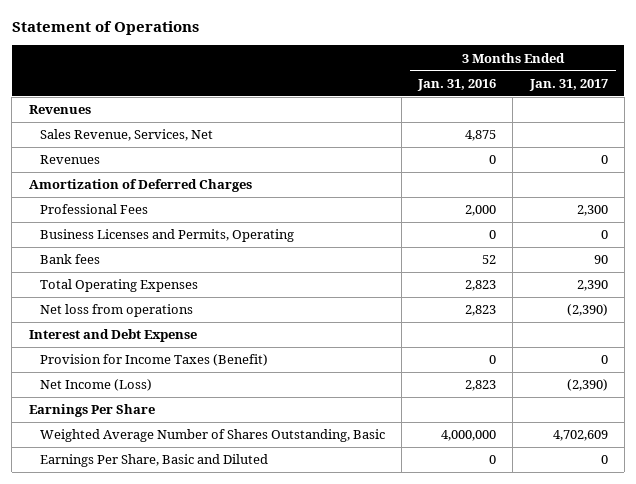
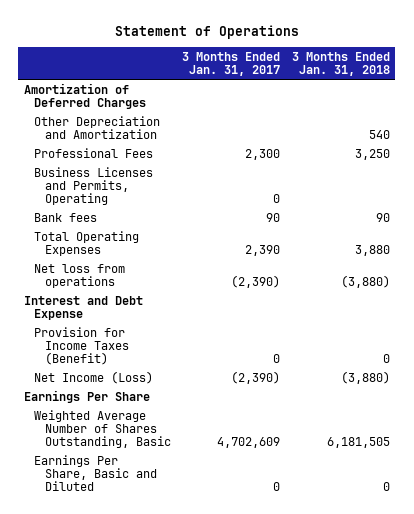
- | 3 Months Ended Jan. 31, 2016 | 3 Months Ended Jan. 31, 2017
+ | 3 Months Ended Jan. 31, 2017 | 3 Months Ended Jan. 31, 2018
- Revenues
- Sales Revenue, Services, Net | 4,875 |
- Revenues | 0 | 0
+ Other Depreciation and Amortization | | 540

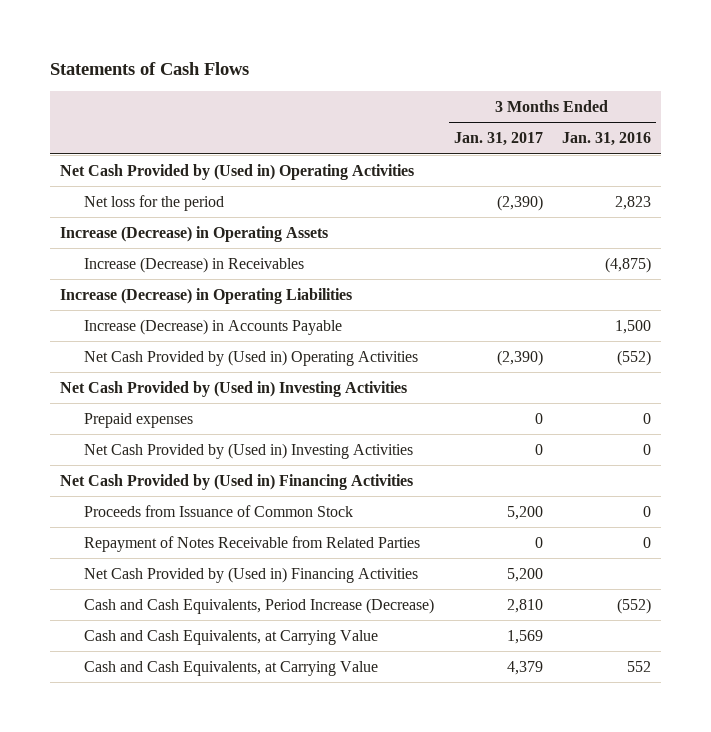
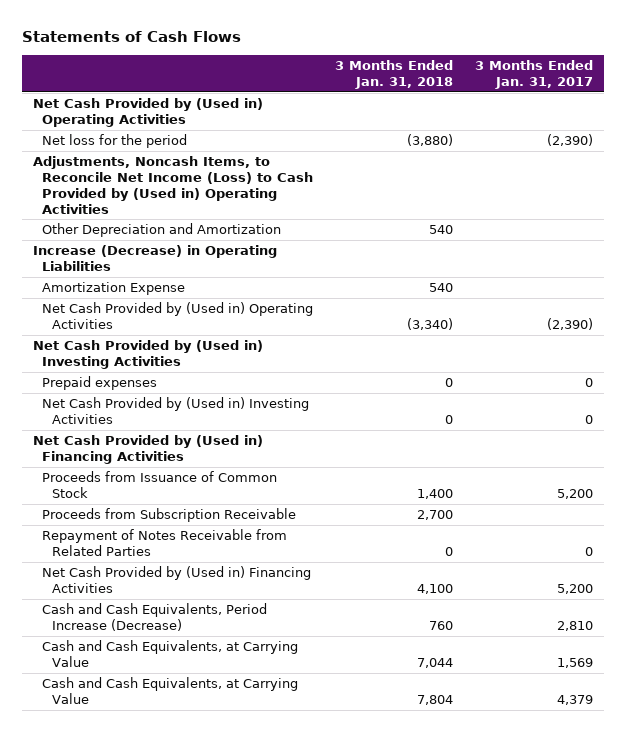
- | 3 Months Ended Jan. 31, 2017 | 3 Months Ended Jan. 31, 2016
+ | 3 Months Ended Jan. 31, 2018 | 3 Months Ended Jan. 31, 2017
- Increase (Decrease) in Operating Assets
- Increase (Decrease) in Receivables | | (4,875)
+ Adjustments, Noncash Items, to Reconcile Net Income (Loss) to Cash Provided by (Used in) Operating Activities
+ Other Depreciation and Amortization | 540 |
- Increase (Decrease) in Accounts Payable | | 1,500
+ Amortization Expense | 540 |
+ Proceeds from Subscription Receivable | 2,700 |

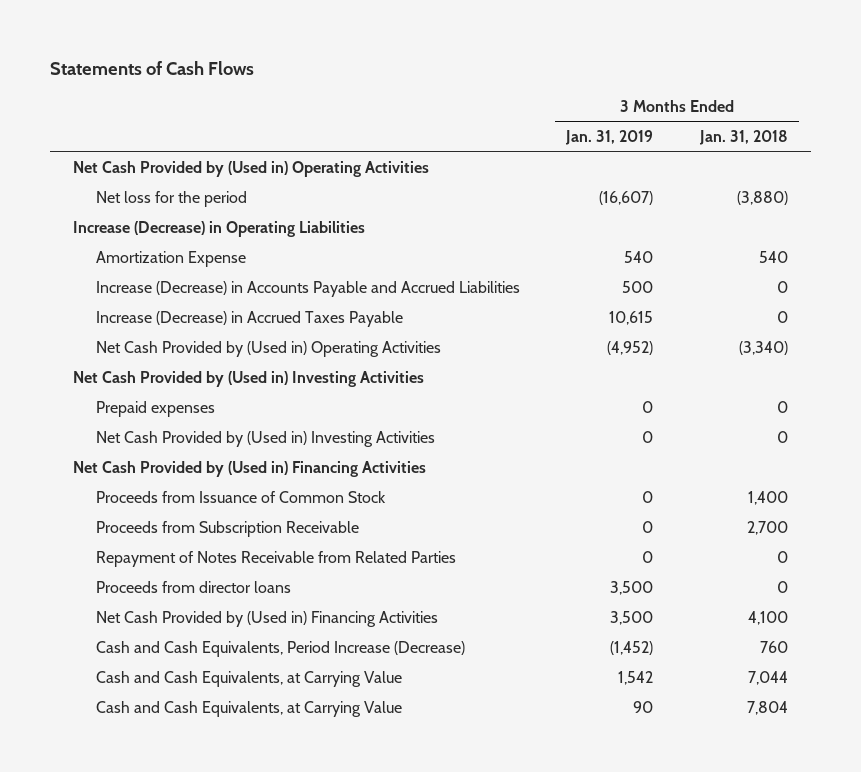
- | 3 Months Ended Jan. 31, 2018 | 3 Months Ended Jan. 31, 2017
+ | 3 Months Ended Jan. 31, 2019 | 3 Months Ended Jan. 31, 2018
- Adjustments, Noncash Items, to Reconcile Net Income (Loss) to Cash Provided by (Used in) Operating Activities
- Other Depreciation and Amortization | 540 |
+ Increase (Decrease) in Accounts Payable and Accrued Liabilities | 500 | 0
+ Increase (Decrease) in Accrued Taxes Payable | 10,615 | 0
+ Proceeds from director loans | 3,500 | 0

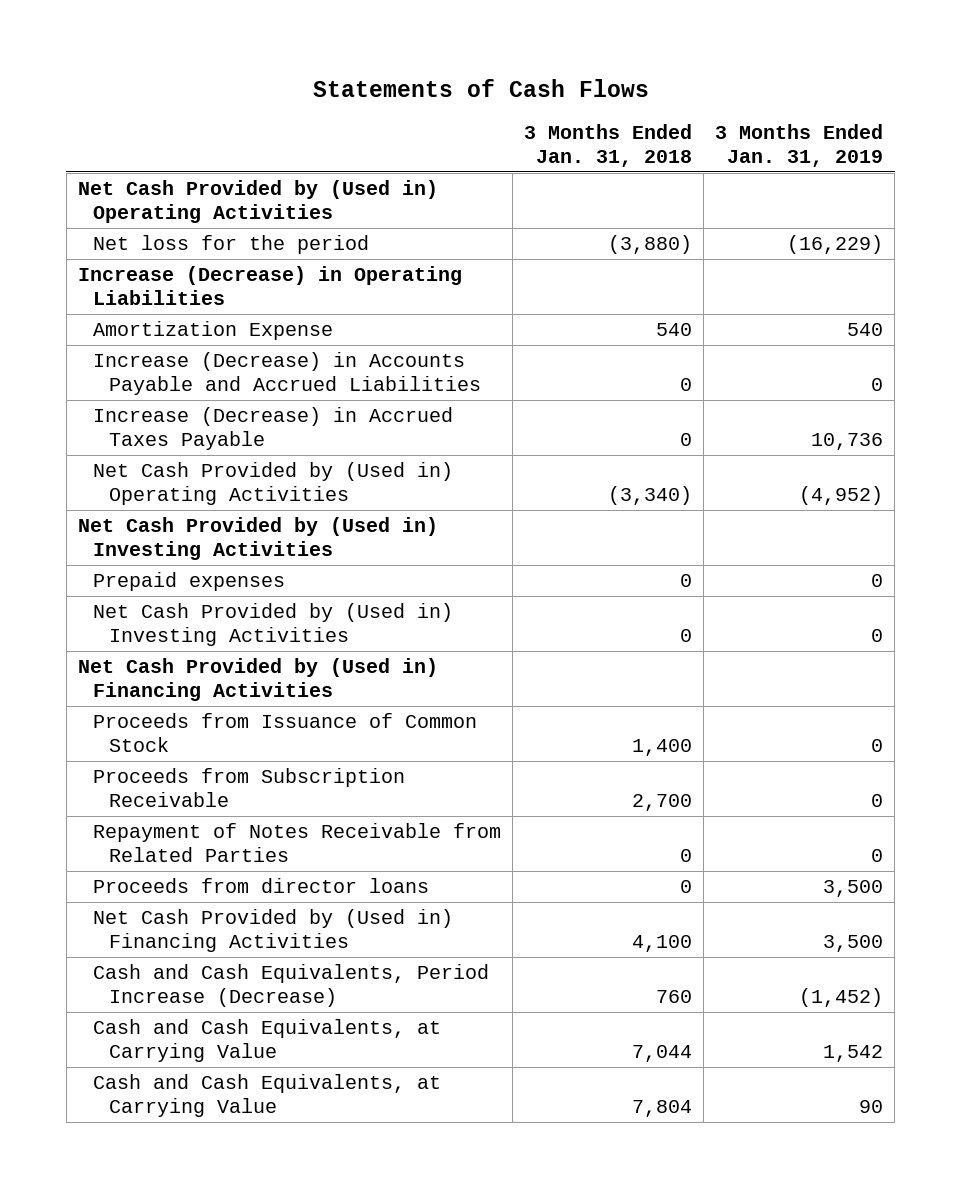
- | 3 Months Ended Jan. 31, 2019 | 3 Months Ended Jan. 31, 2018
+ | 3 Months Ended Jan. 31, 2018 | 3 Months Ended Jan. 31, 2019
- Net loss for the period | (16,607) | (3,880)
+ Net loss for the period | (3,880) | (16,229)
- Increase (Decrease) in Accounts Payable and Accrued Liabilities | 500 | 0
- Increase (Decrease) in Accrued Taxes Payable | 10,615 | 0
+ Increase (Decrease) in Accounts Payable and Accrued Liabilities | 0 | 0
+ Increase (Decrease) in Accrued Taxes Payable | 0 | 10,736

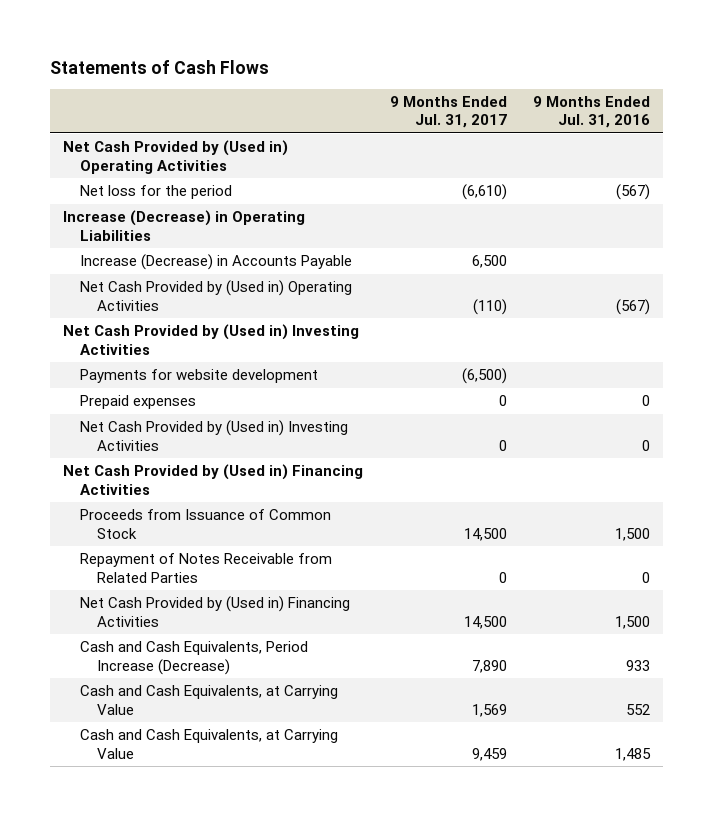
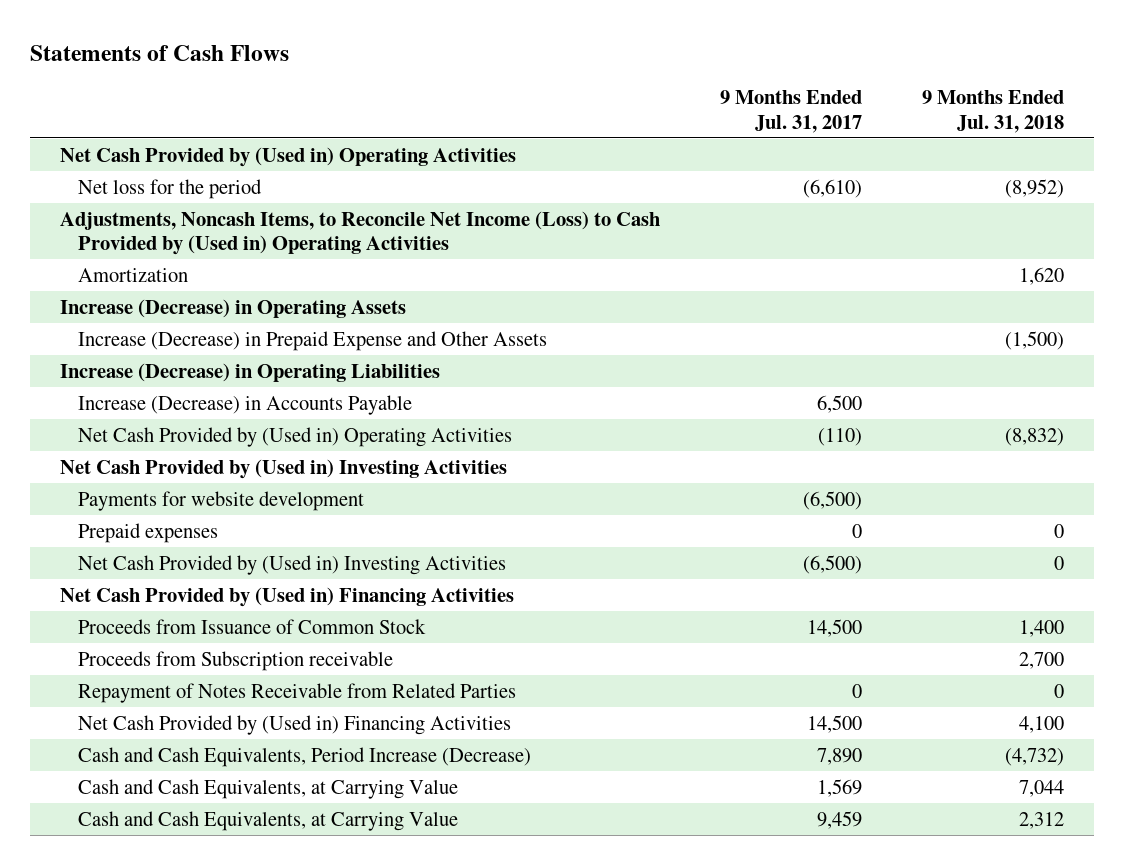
- | 9 Months Ended Jul. 31, 2017 | 9 Months Ended Jul. 31, 2016
+ | 9 Months Ended Jul. 31, 2017 | 9 Months Ended Jul. 31, 2018
+ Adjustments, Noncash Items, to Reconcile Net Income (Loss) to Cash Provided by (Used in) Operating Activities
+ Amortization | | 1,620
+ Increase (Decrease) in Operating Assets
+ Increase (Decrease) in Prepaid Expense and Other Assets | | (1,500)
- Net Cash Provided by (Used in) Investing Activities | 0 | 0
+ Net Cash Provided by (Used in) Investing Activities | (6,500) | 0
+ Proceeds from Subscription receivable | | 2,700

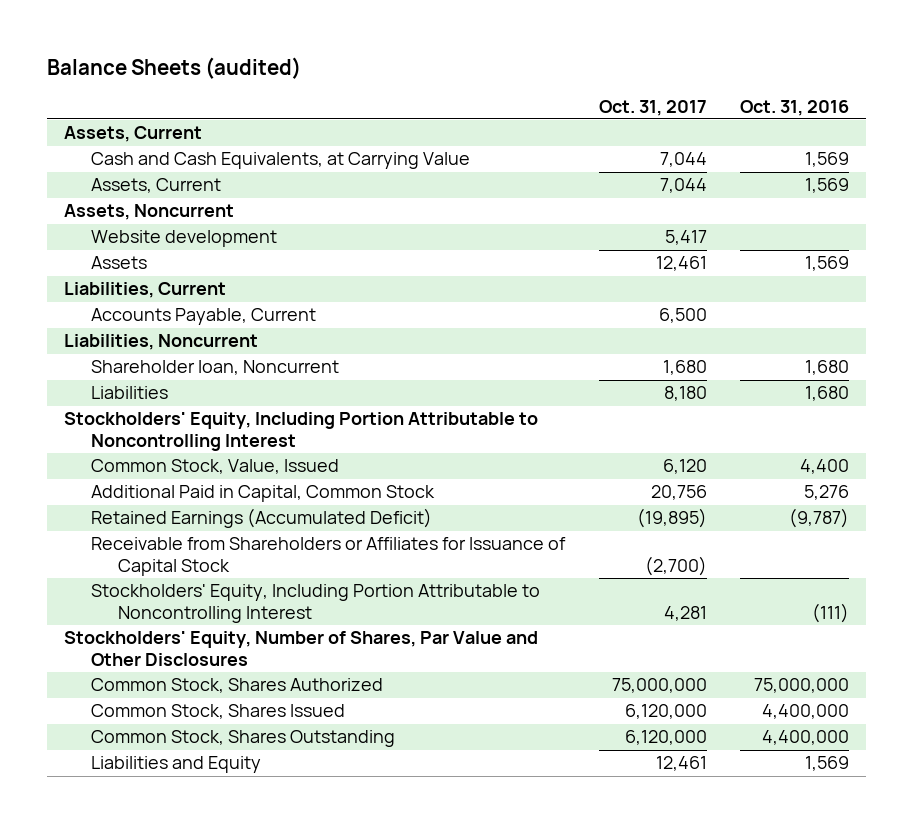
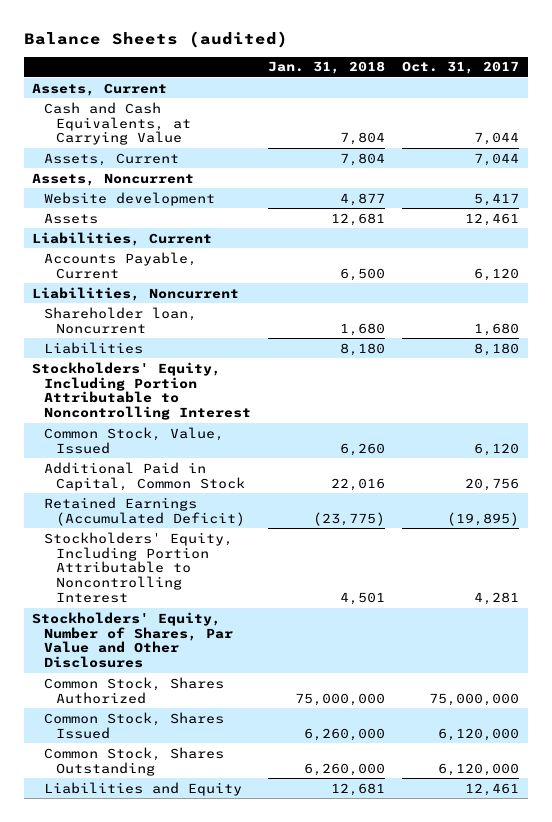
- | Oct. 31, 2017 | Oct. 31, 2016
+ | Jan. 31, 2018 | Oct. 31, 2017
- Accounts Payable, Current | 6,500 |
+ Accounts Payable, Current | 6,500 | 6,120
- Receivable from Shareholders or Affiliates for Issuance of Capital Stock | (2,700) |

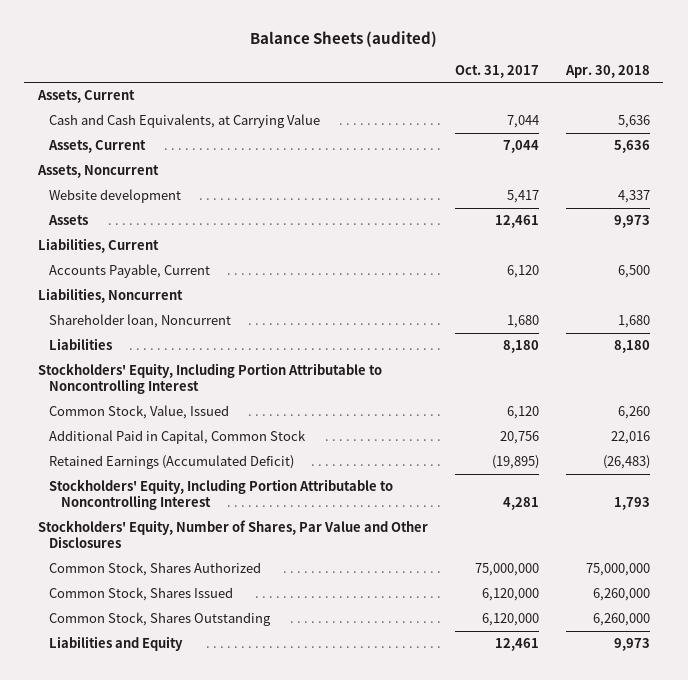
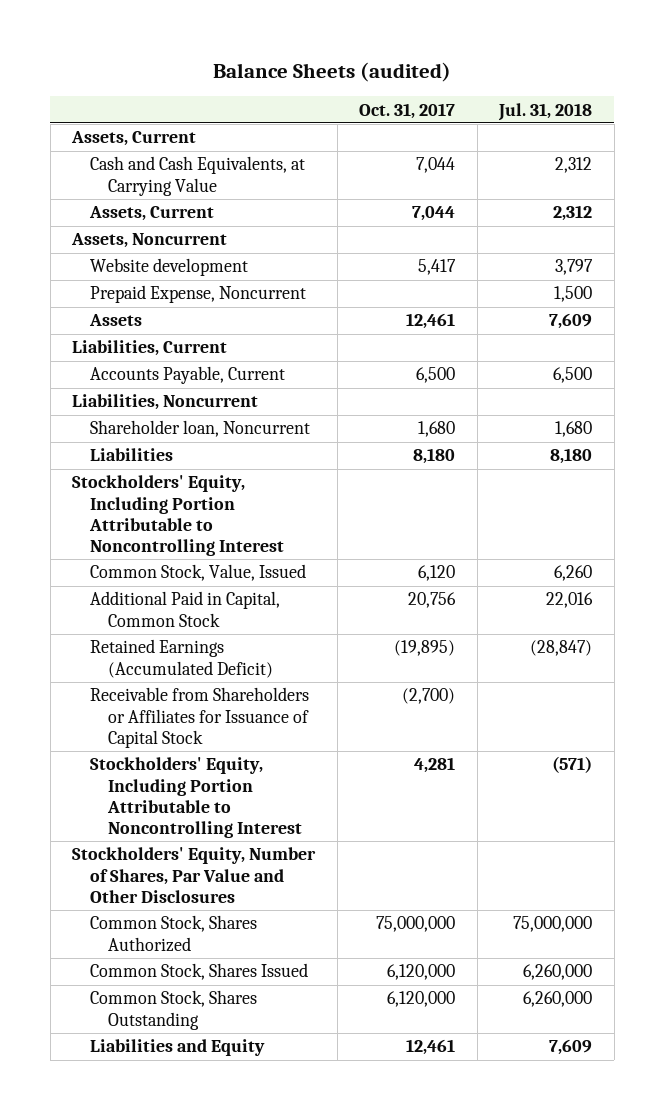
- | Oct. 31, 2017 | Apr. 30, 2018
+ | Oct. 31, 2017 | Jul. 31, 2018
+ Prepaid Expense, Noncurrent | | 1,500
- Accounts Payable, Current | 6,120 | 6,500
+ Accounts Payable, Current | 6,500 | 6,500
+ Receivable from Shareholders or Affiliates for Issuance of Capital Stock | (2,700) |

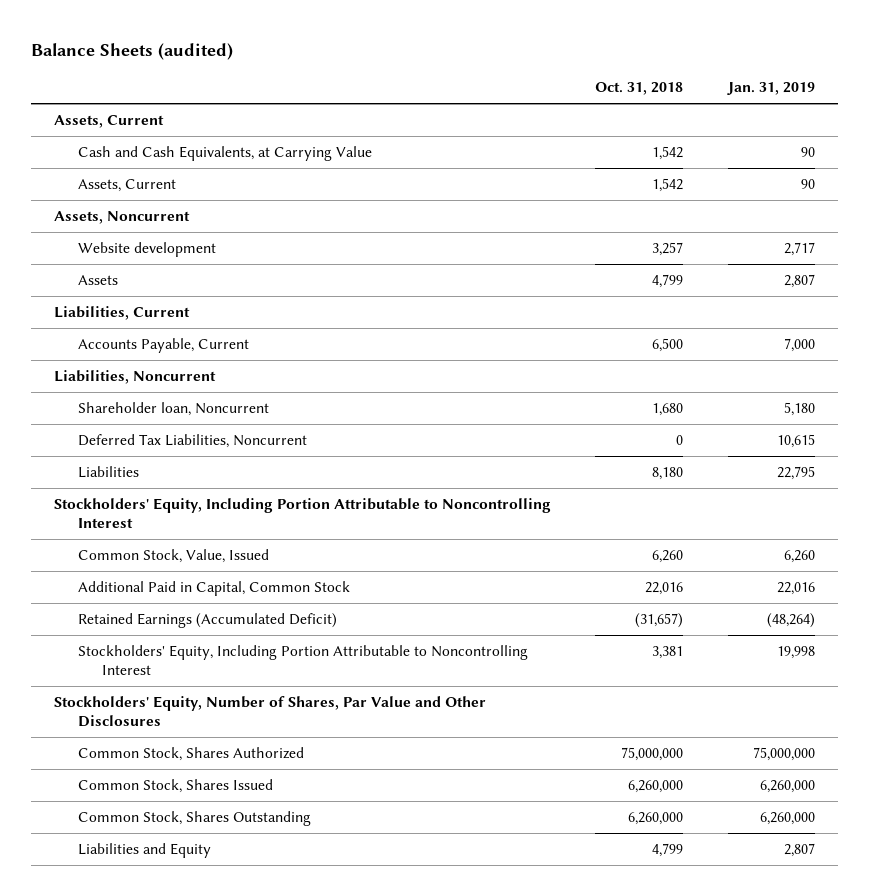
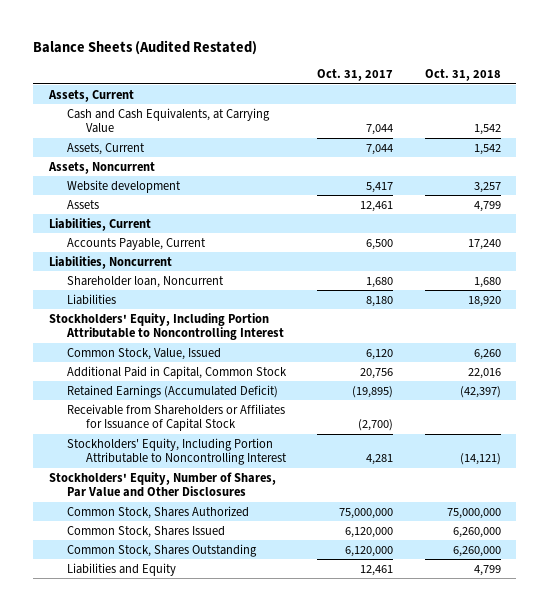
- Balance Sheets (audited)
+ Balance Sheets (Audited Restated)
- | Oct. 31, 2018 | Jan. 31, 2019
+ | Oct. 31, 2017 | Oct. 31, 2018
- Accounts Payable, Current | 6,500 | 7,000
+ Accounts Payable, Current | 6,500 | 17,240
- Deferred Tax Liabilities, Noncurrent | 0 | 10,615
- Liabilities | 8,180 | 22,795
+ Liabilities | 8,180 | 18,920
- Retained Earnings (Accumulated Deficit) | (31,657) | (48,264)
- Stockholders' Equity, Including Portion Attributable to Noncontrolling Interest | 3,381 | 19,998
+ Retained Earnings (Accumulated Deficit) | (19,895) | (42,397)
+ Receivable from Shareholders or Affiliates for Issuance of Capital Stock | (2,700) |
+ Stockholders' Equity, Including Portion Attributable to Noncontrolling Interest | 4,281 | (14,121)

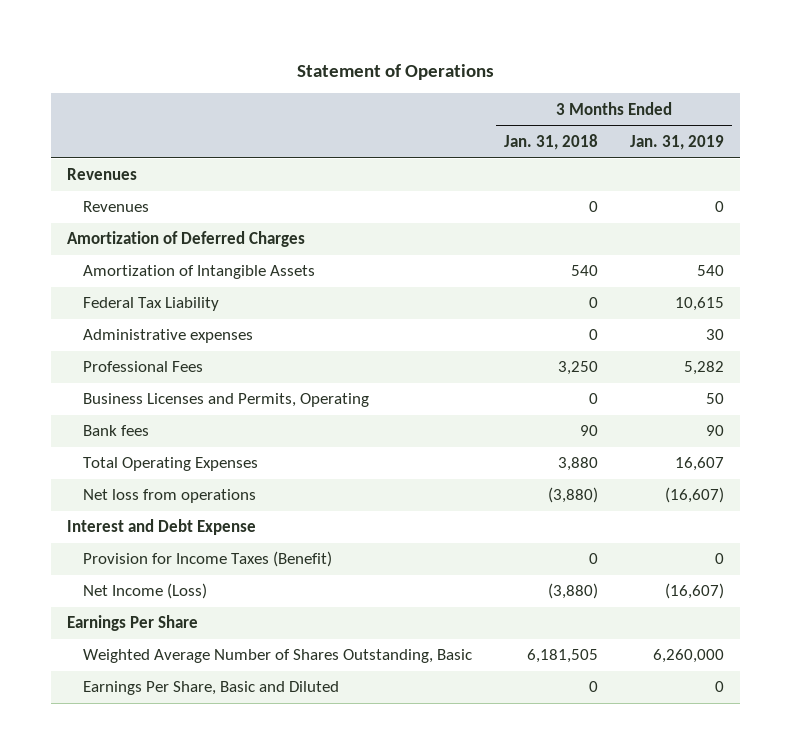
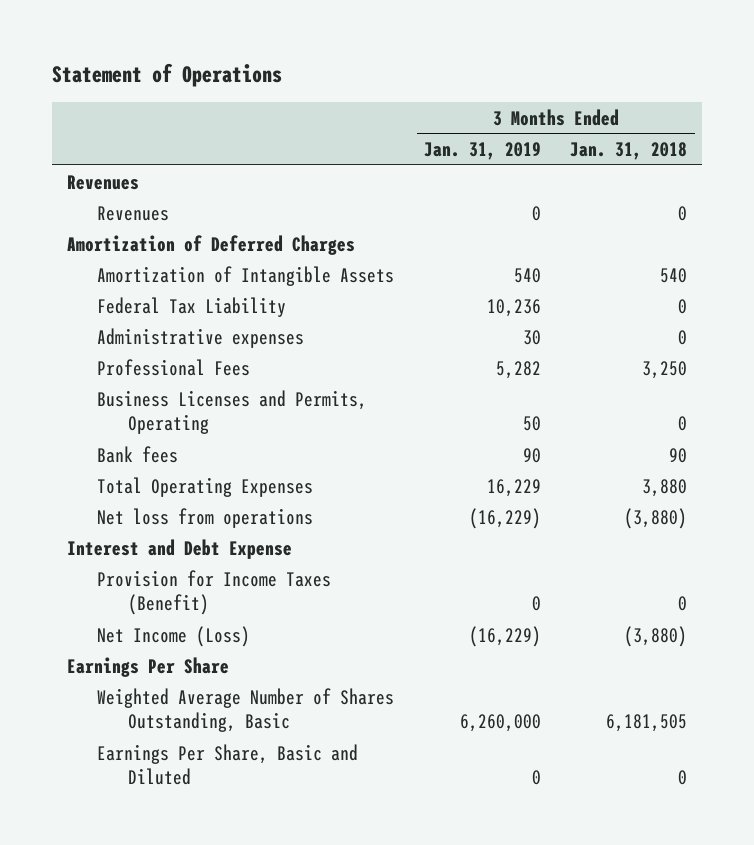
- | 3 Months Ended Jan. 31, 2018 | 3 Months Ended Jan. 31, 2019
+ | 3 Months Ended Jan. 31, 2019 | 3 Months Ended Jan. 31, 2018
- Federal Tax Liability | 0 | 10,615
+ Federal Tax Liability | 10,236 | 0
- Total Operating Expenses | 3,880 | 16,607
- Net loss from operations | (3,880) | (16,607)
+ Total Operating Expenses | 16,229 | 3,880
+ Net loss from operations | (16,229) | (3,880)
- Net Income (Loss) | (3,880) | (16,607)
+ Net Income (Loss) | (16,229) | (3,880)

